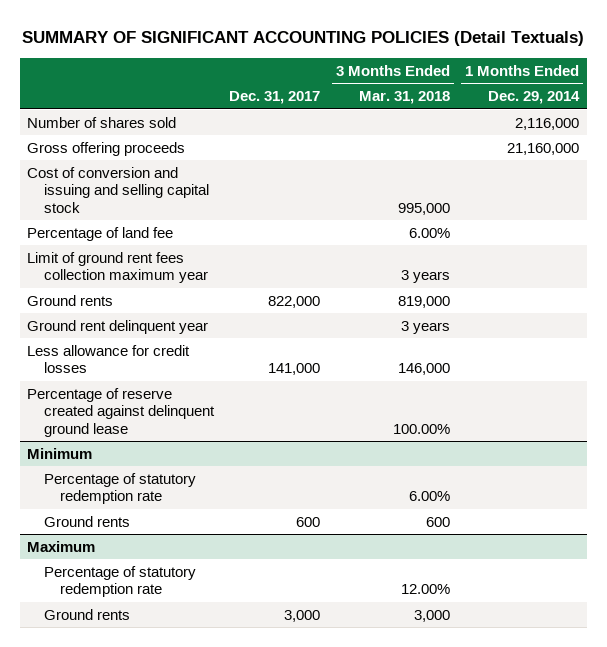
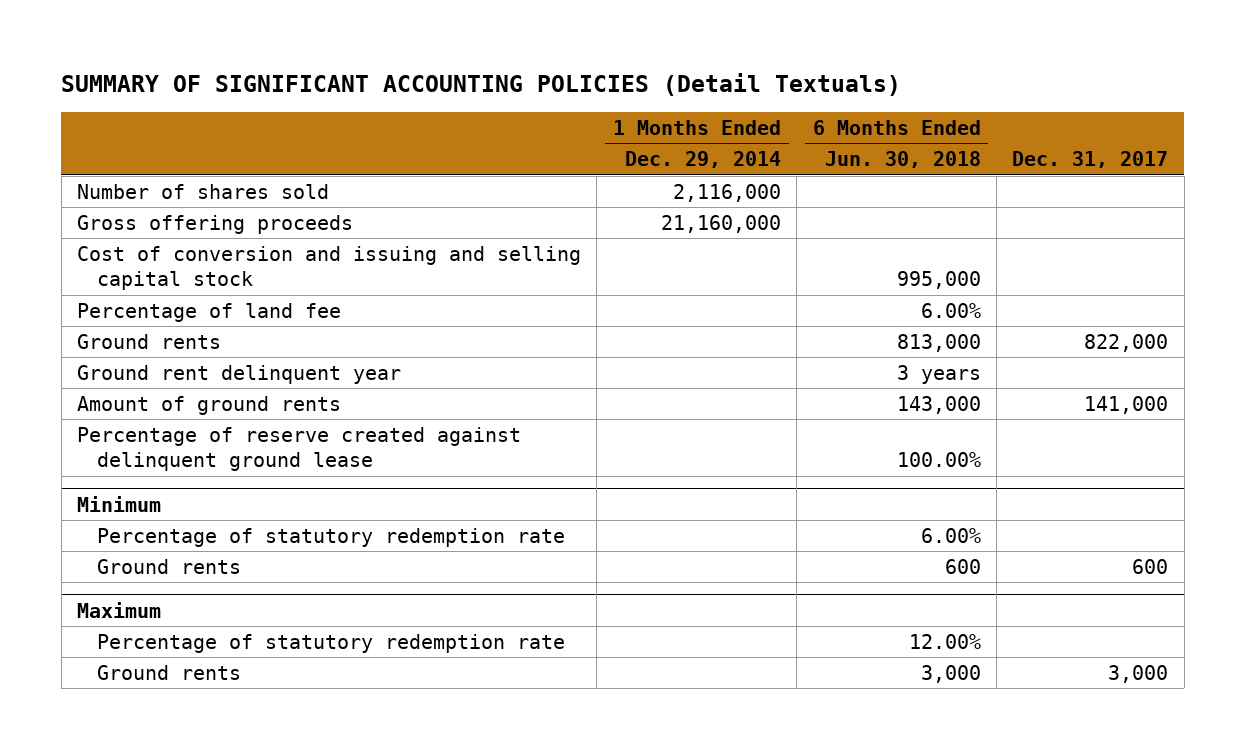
- | Dec. 31, 2017 | 3 Months Ended Mar. 31, 2018 | 1 Months Ended Dec. 29, 2014
+ | 1 Months Ended Dec. 29, 2014 | 6 Months Ended Jun. 30, 2018 | Dec. 31, 2017
- Limit of ground rent fees collection maximum year | | 3 years |
- Less allowance for credit losses | 141,000 | 146,000 |
+ Amount of ground rents | | 143,000 | 141,000

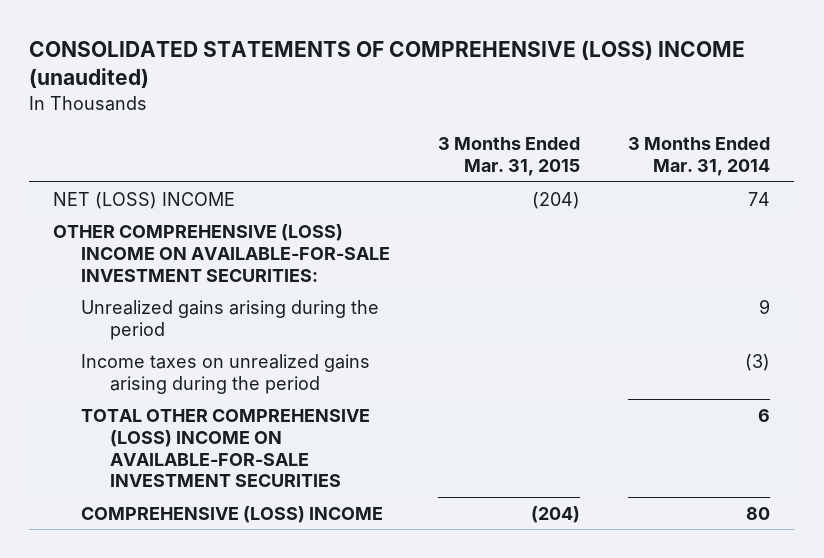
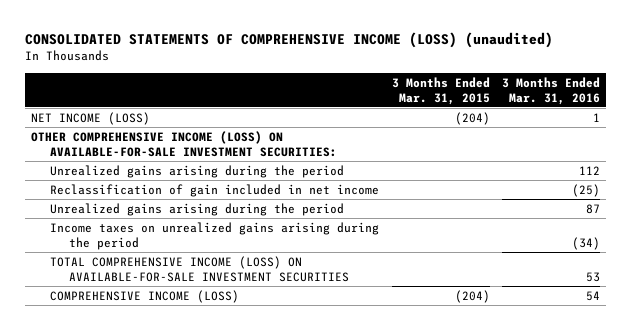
- CONSOLIDATED STATEMENTS OF COMPREHENSIVE (LOSS) INCOME (unaudited)
+ CONSOLIDATED STATEMENTS OF COMPREHENSIVE INCOME (LOSS) (unaudited)
- | 3 Months Ended Mar. 31, 2015 | 3 Months Ended Mar. 31, 2014
+ | 3 Months Ended Mar. 31, 2015 | 3 Months Ended Mar. 31, 2016
- NET (LOSS) INCOME | (204) | 74
- OTHER COMPREHENSIVE (LOSS) INCOME ON AVAILABLE-FOR-SALE INVESTMENT SECURITIES:
+ NET INCOME (LOSS) | (204) | 1
+ OTHER COMPREHENSIVE INCOME (LOSS) ON AVAILABLE-FOR-SALE INVESTMENT SECURITIES:
+ Reclassification of gain included in net income | | (25)
+ Unrealized gains arising during the period | | 87
- TOTAL OTHER COMPREHENSIVE (LOSS) INCOME ON AVAILABLE-FOR-SALE INVESTMENT SECURITIES | | 6
- COMPREHENSIVE (LOSS) INCOME | (204) | 80
+ TOTAL COMPREHENSIVE INCOME (LOSS) ON AVAILABLE-FOR-SALE INVESTMENT SECURITIES | | 53
+ COMPREHENSIVE INCOME (LOSS) | (204) | 54

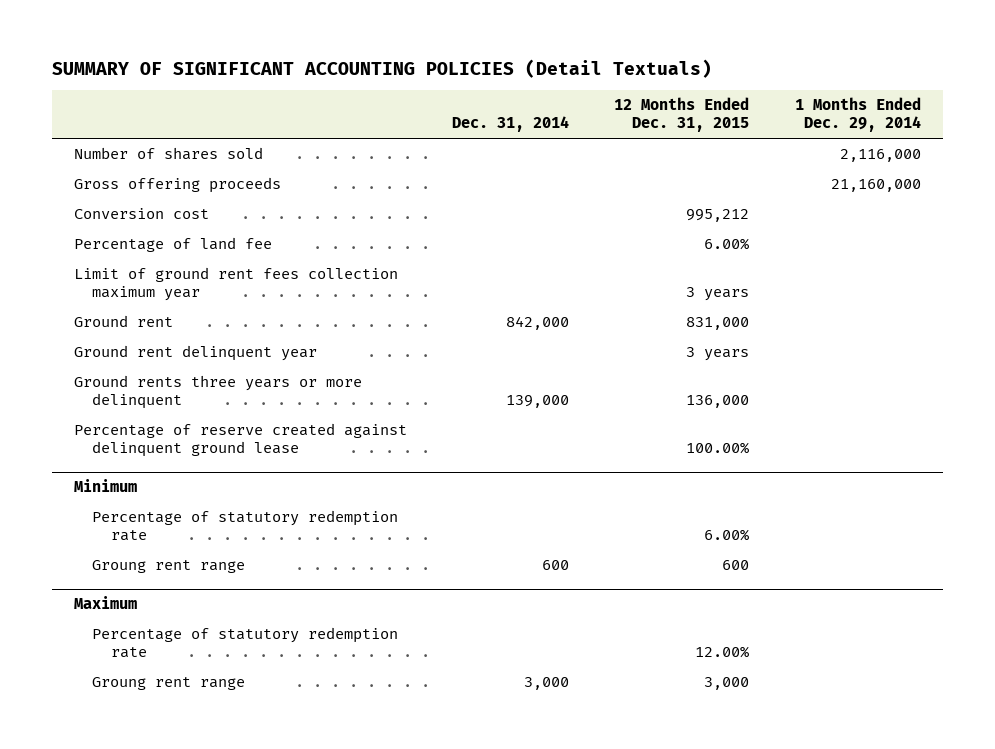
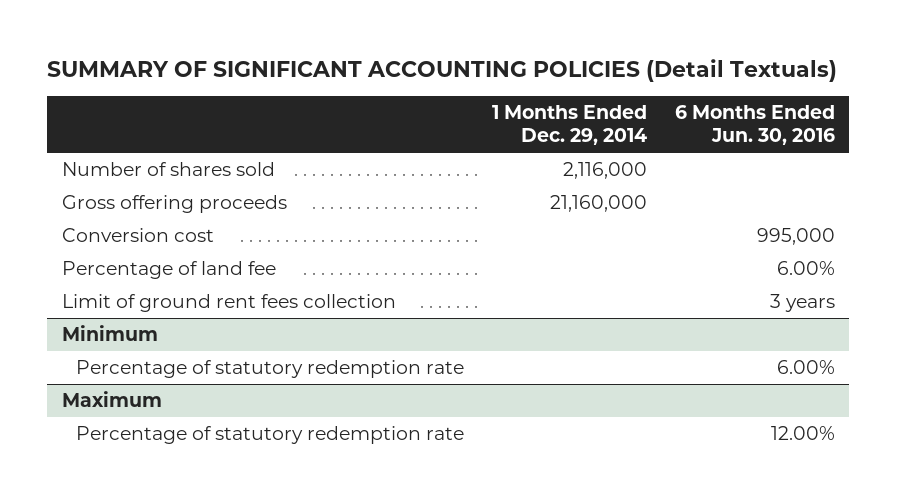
- | Dec. 31, 2014 | 12 Months Ended Dec. 31, 2015 | 1 Months Ended Dec. 29, 2014
+ | 1 Months Ended Dec. 29, 2014 | 6 Months Ended Jun. 30, 2016
- Limit of ground rent fees collection maximum year | | 3 years |
- Ground rent | 842,000 | 831,000 |
- Ground rent delinquent year | | 3 years |
- Ground rents three years or more delinquent | 139,000 | 136,000 |
- Percentage of reserve created against delinquent ground lease | | 100.00% |
+ Limit of ground rent fees collection | | 3 years
@ Minimum
- Groung rent range | 600 | 600 |
@ Maximum
- Groung rent range | 3,000 | 3,000 |

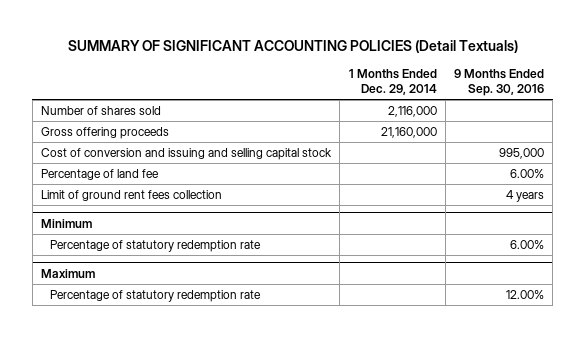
- | 1 Months Ended Dec. 29, 2014 | 6 Months Ended Jun. 30, 2016
+ | 1 Months Ended Dec. 29, 2014 | 9 Months Ended Sep. 30, 2016
- Conversion cost | | 995,000
+ Cost of conversion and issuing and selling capital stock | | 995,000

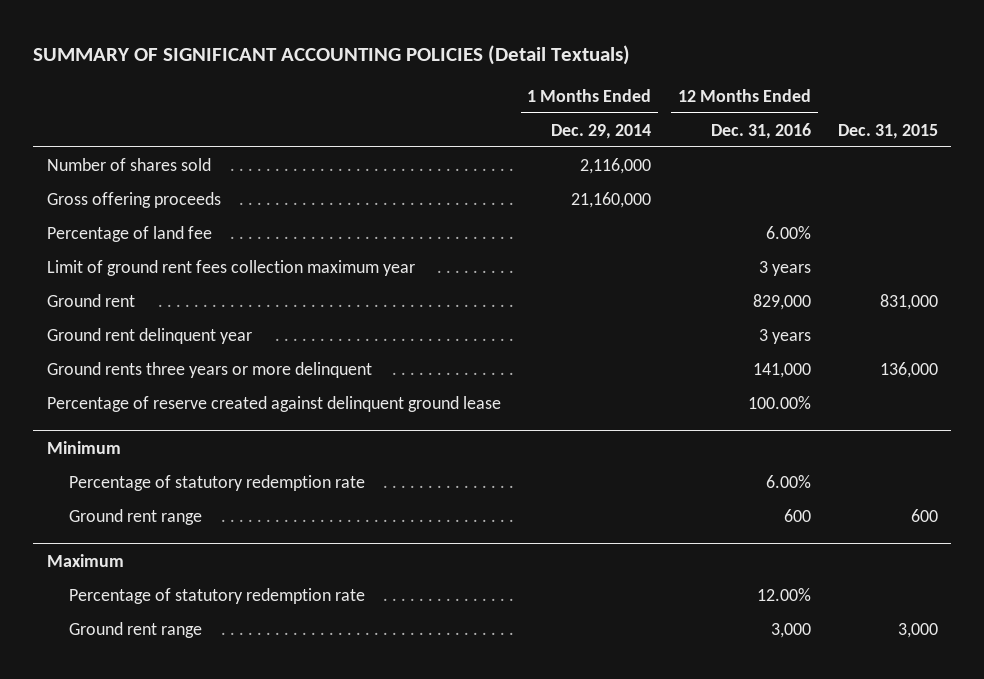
- | 1 Months Ended Dec. 29, 2014 | 9 Months Ended Sep. 30, 2016
+ | 1 Months Ended Dec. 29, 2014 | 12 Months Ended Dec. 31, 2016 | Dec. 31, 2015
- Cost of conversion and issuing and selling capital stock | | 995,000
- Limit of ground rent fees collection | | 4 years
+ Limit of ground rent fees collection maximum year | | 3 years |
+ Ground rent | | 829,000 | 831,000
+ Ground rent delinquent year | | 3 years |
+ Ground rents three years or more delinquent | | 141,000 | 136,000
+ Percentage of reserve created against delinquent ground lease | | 100.00% |
@ Minimum
+ Ground rent range | | 600 | 600
@ Maximum
+ Ground rent range | | 3,000 | 3,000

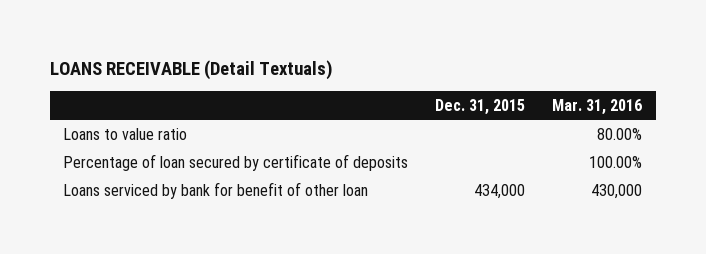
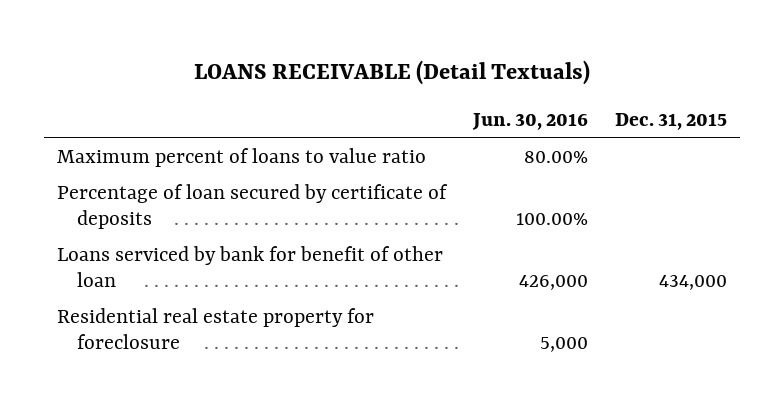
- | Dec. 31, 2015 | Mar. 31, 2016
+ | Jun. 30, 2016 | Dec. 31, 2015
- Loans to value ratio | | 80.00%
+ Maximum percent of loans to value ratio | 80.00% |
+ Residential real estate property for foreclosure | 5,000 |

